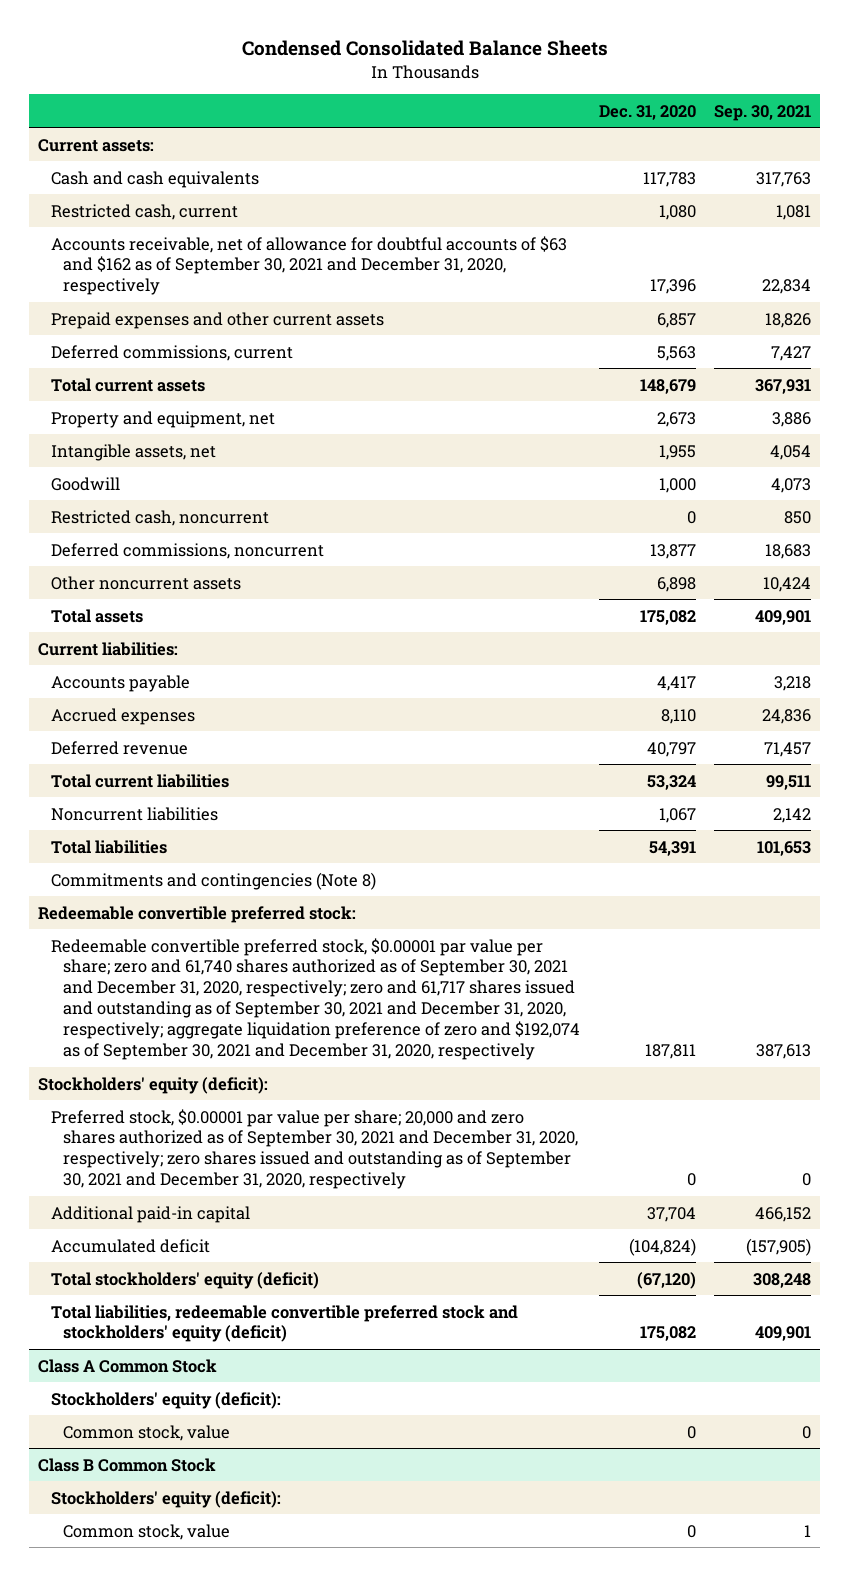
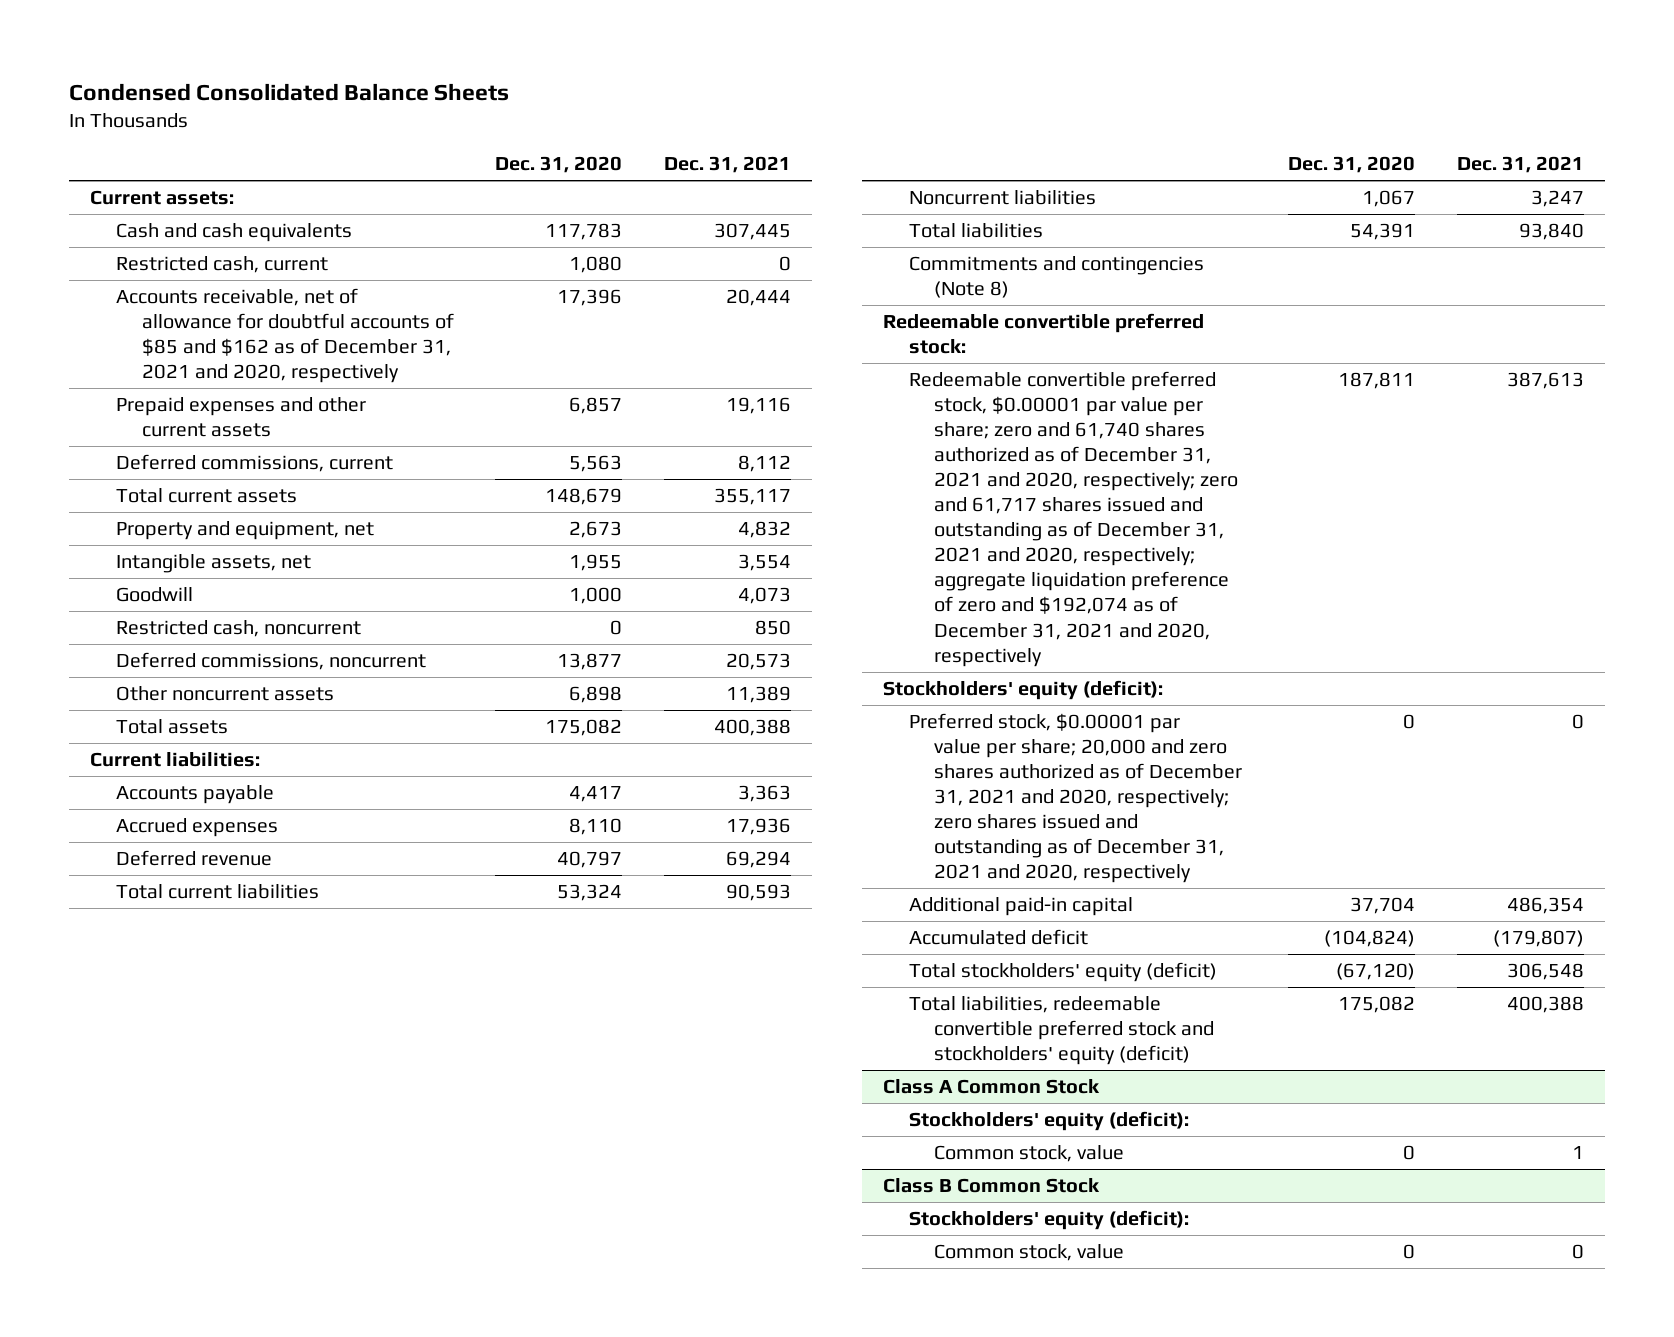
- | Dec. 31, 2020 | Sep. 30, 2021
+ | Dec. 31, 2020 | Dec. 31, 2021
- Accounts receivable, net of allowance for doubtful accounts of $63 and $162 as of September 30, 2021 and December 31, 2020, respectively | 17,396 | 22,834
+ Accounts receivable, net of allowance for doubtful accounts of $85 and $162 as of December 31, 2021 and 2020, respectively | 17,396 | 20,444
- Redeemable convertible preferred stock, $0.00001 par value per share; zero and 61,740 shares authorized as of September 30, 2021 and December 31, 2020, respectively; zero and 61,717 shares issued and outstanding as of September 30, 2021 and December 31, 2020, respectively; aggregate liquidation preference of zero and $192,074 as of September 30, 2021 and December 31, 2020, respectively | 187,811 | 387,613
+ Redeemable convertible preferred stock, $0.00001 par value per share; zero and 61,740 shares authorized as of December 31, 2021 and 2020, respectively; zero and 61,717 shares issued and outstanding as of December 31, 2021 and 2020, respectively; aggregate liquidation preference of zero and $192,074 as of December 31, 2021 and 2020, respectively | 187,811 | 387,613
- Preferred stock, $0.00001 par value per share; 20,000 and zero shares authorized as of September 30, 2021 and December 31, 2020, respectively; zero shares issued and outstanding as of September 30, 2021 and December 31, 2020, respectively | 0 | 0
+ Preferred stock, $0.00001 par value per share; 20,000 and zero shares authorized as of December 31, 2021 and 2020, respectively; zero shares issued and outstanding as of December 31, 2021 and 2020, respectively | 0 | 0

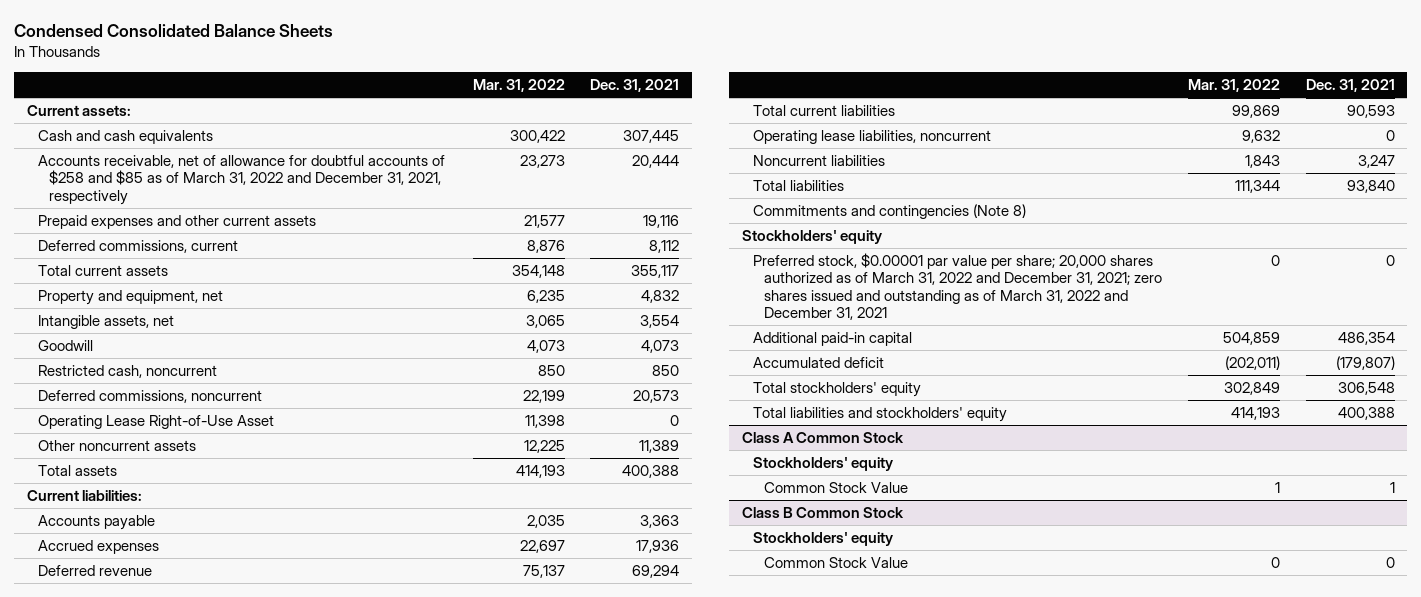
- | Dec. 31, 2020 | Dec. 31, 2021
+ | Mar. 31, 2022 | Dec. 31, 2021
- Restricted cash, current | 1,080 | 0
- Accounts receivable, net of allowance for doubtful accounts of $85 and $162 as of December 31, 2021 and 2020, respectively | 17,396 | 20,444
+ Accounts receivable, net of allowance for doubtful accounts of $258 and $85 as of March 31, 2022 and December 31, 2021, respectively | 23,273 | 20,444
+ Operating Lease Right-of-Use Asset | 11,398 | 0
+ Operating lease liabilities, noncurrent | 9,632 | 0
- Redeemable convertible preferred stock:
- Redeemable convertible preferred stock, $0.00001 par value per share; zero and 61,740 shares authorized as of December 31, 2021 and 2020, respectively; zero and 61,717 shares issued and outstanding as of December 31, 2021 and 2020, respectively; aggregate liquidation preference of zero and $192,074 as of December 31, 2021 and 2020, respectively | 187,811 | 387,613
- Stockholders' equity (deficit):
- Preferred stock, $0.00001 par value per share; 20,000 and zero shares authorized as of December 31, 2021 and 2020, respectively; zero shares issued and outstanding as of December 31, 2021 and 2020, respectively | 0 | 0
+ Stockholders' equity
+ Preferred stock, $0.00001 par value per share; 20,000 shares authorized as of March 31, 2022 and December 31, 2021; zero shares issued and outstanding as of March 31, 2022 and December 31, 2021 | 0 | 0
- Total stockholders' equity (deficit) | (67,120) | 306,548
- Total liabilities, redeemable convertible preferred stock and stockholders' equity (deficit) | 175,082 | 400,388
+ Total stockholders' equity | 302,849 | 306,548
+ Total liabilities and stockholders' equity | 414,193 | 400,388
@ Class A Common Stock
- Stockholders' equity (deficit):
- Common stock, value | 0 | 1
+ Stockholders' equity
+ Common Stock Value | 1 | 1
@ Class B Common Stock
- Stockholders' equity (deficit):
- Common stock, value | 0 | 0
+ Stockholders' equity
+ Common Stock Value | 0 | 0

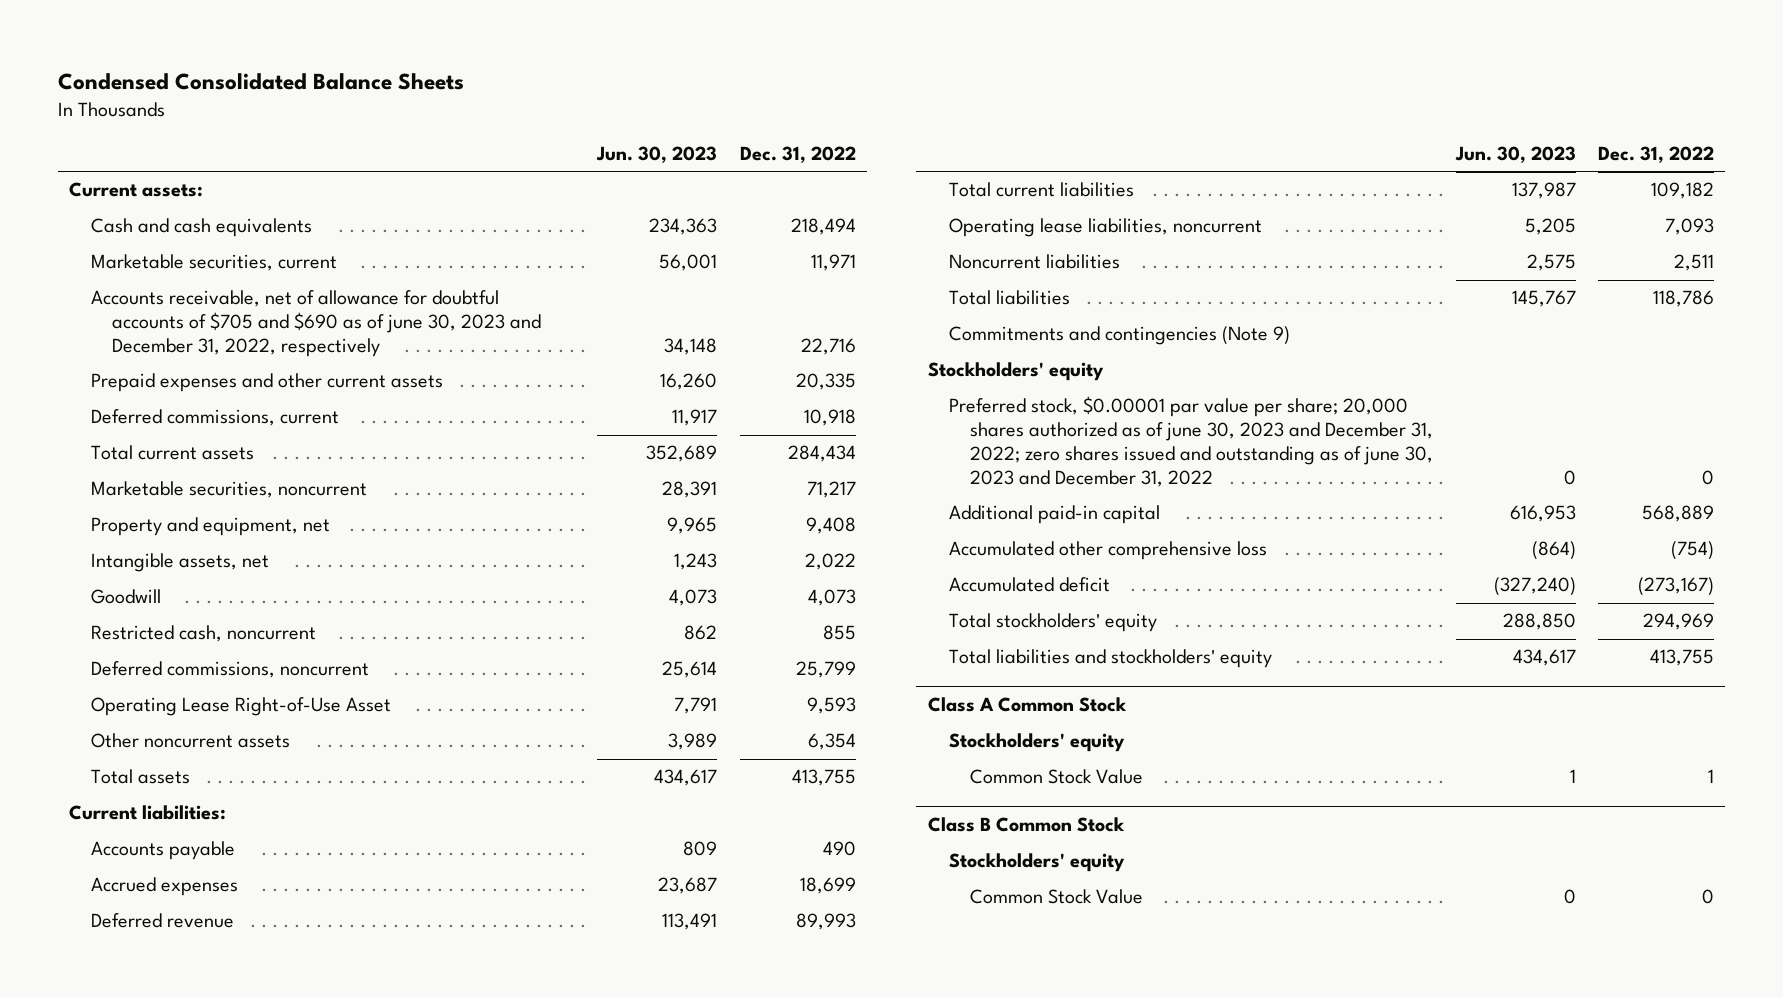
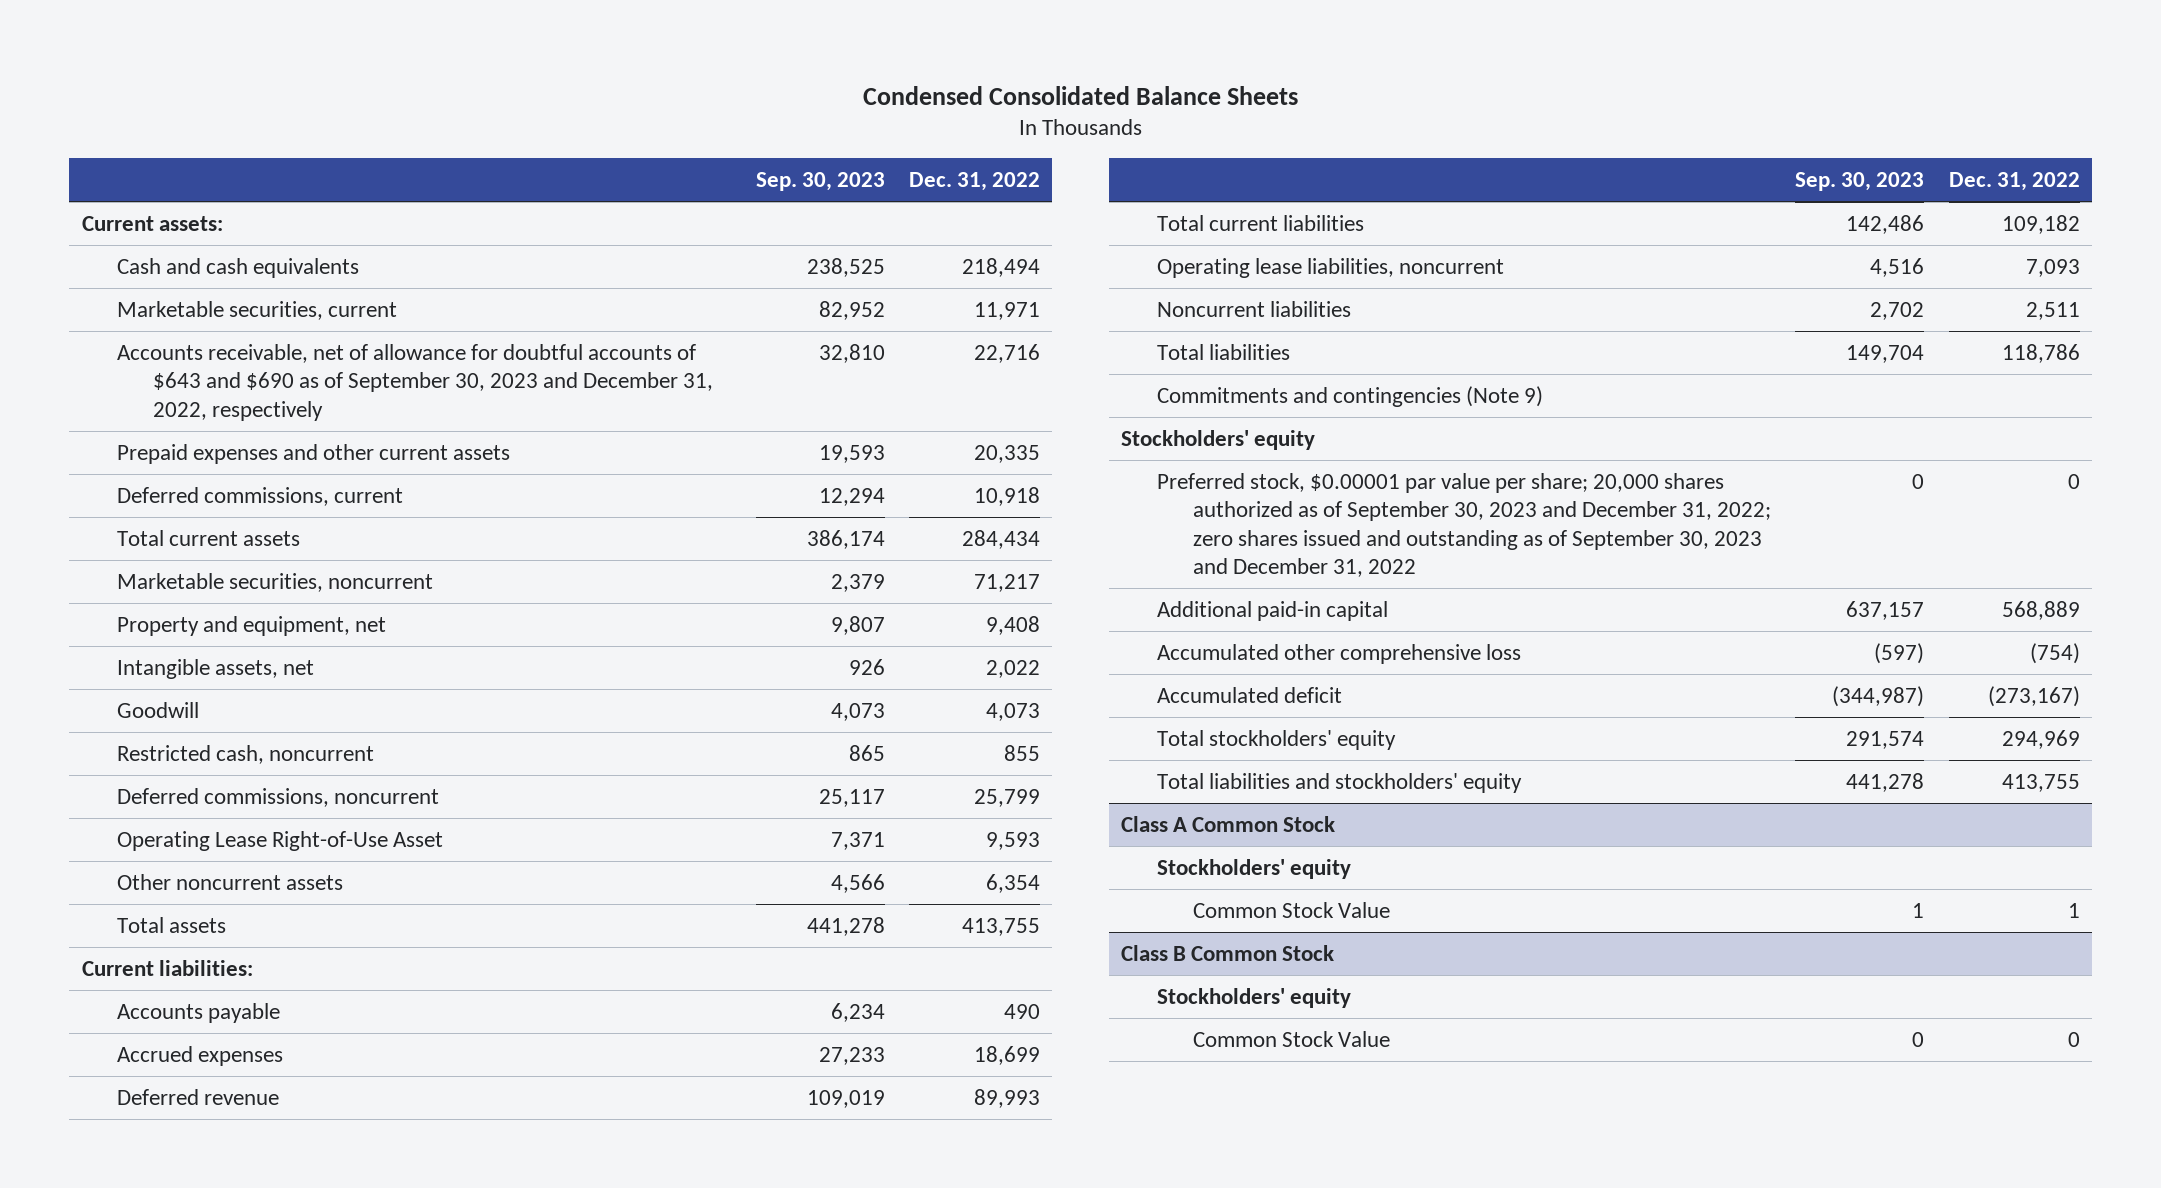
- | Jun. 30, 2023 | Dec. 31, 2022
+ | Sep. 30, 2023 | Dec. 31, 2022
- Accounts receivable, net of allowance for doubtful accounts of $705 and $690 as of june 30, 2023 and December 31, 2022, respectively | 34,148 | 22,716
+ Accounts receivable, net of allowance for doubtful accounts of $643 and $690 as of September 30, 2023 and December 31, 2022, respectively | 32,810 | 22,716
- Preferred stock, $0.00001 par value per share; 20,000 shares authorized as of june 30, 2023 and December 31, 2022; zero shares issued and outstanding as of june 30, 2023 and December 31, 2022 | 0 | 0
+ Preferred stock, $0.00001 par value per share; 20,000 shares authorized as of September 30, 2023 and December 31, 2022; zero shares issued and outstanding as of September 30, 2023 and December 31, 2022 | 0 | 0

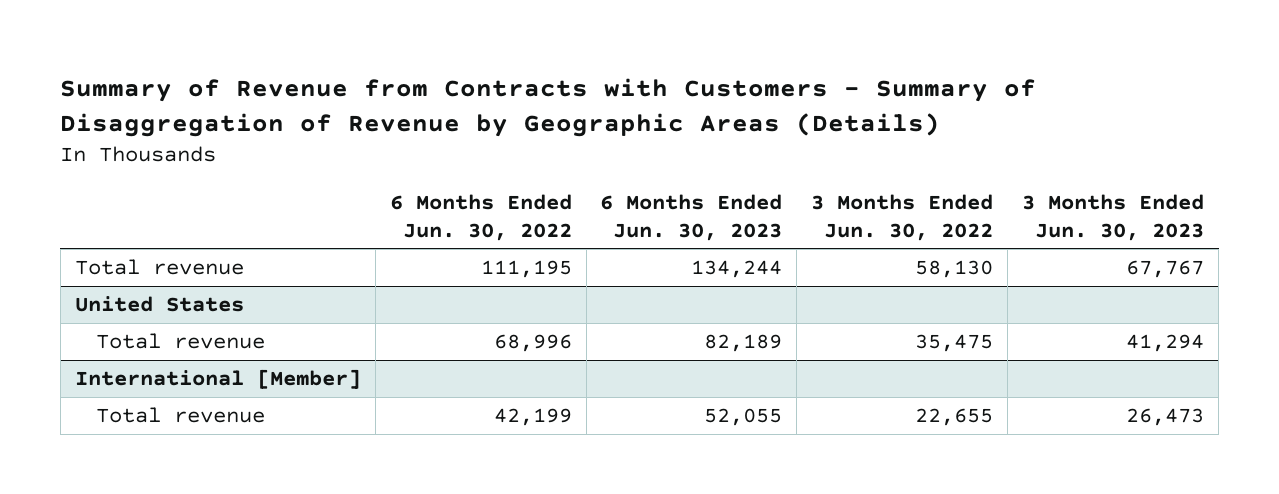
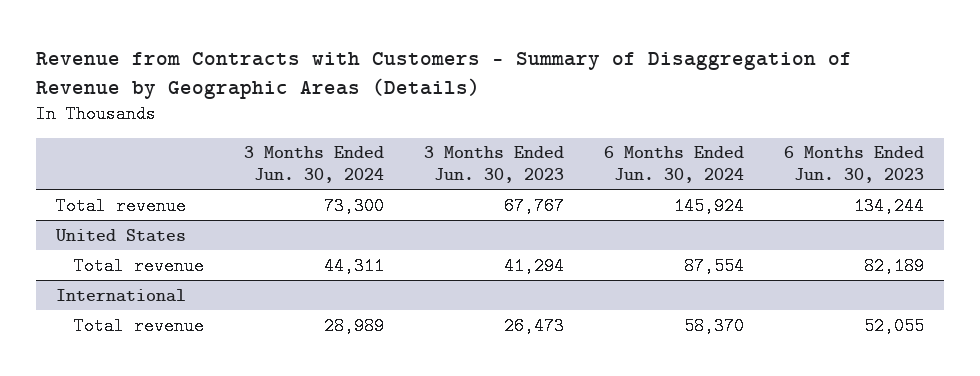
- Summary of Revenue from Contracts with Customers - Summary of Disaggregation of Revenue by Geographic Areas (Details)
+ Revenue from Contracts with Customers - Summary of Disaggregation of Revenue by Geographic Areas (Details)
- | 6 Months Ended Jun. 30, 2022 | 6 Months Ended Jun. 30, 2023 | 3 Months Ended Jun. 30, 2022 | 3 Months Ended Jun. 30, 2023
+ | 3 Months Ended Jun. 30, 2024 | 3 Months Ended Jun. 30, 2023 | 6 Months Ended Jun. 30, 2024 | 6 Months Ended Jun. 30, 2023
- International [Member]
+ International

